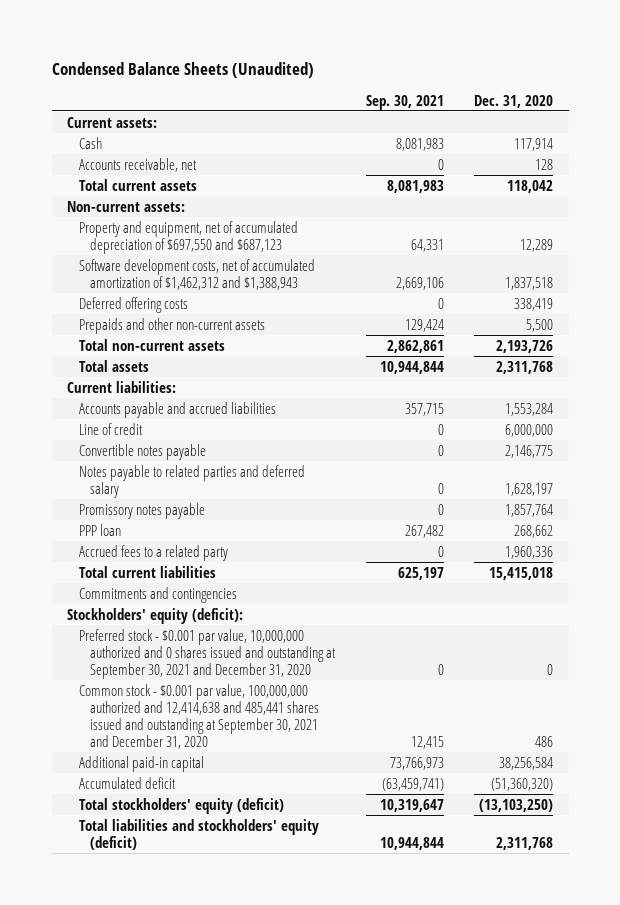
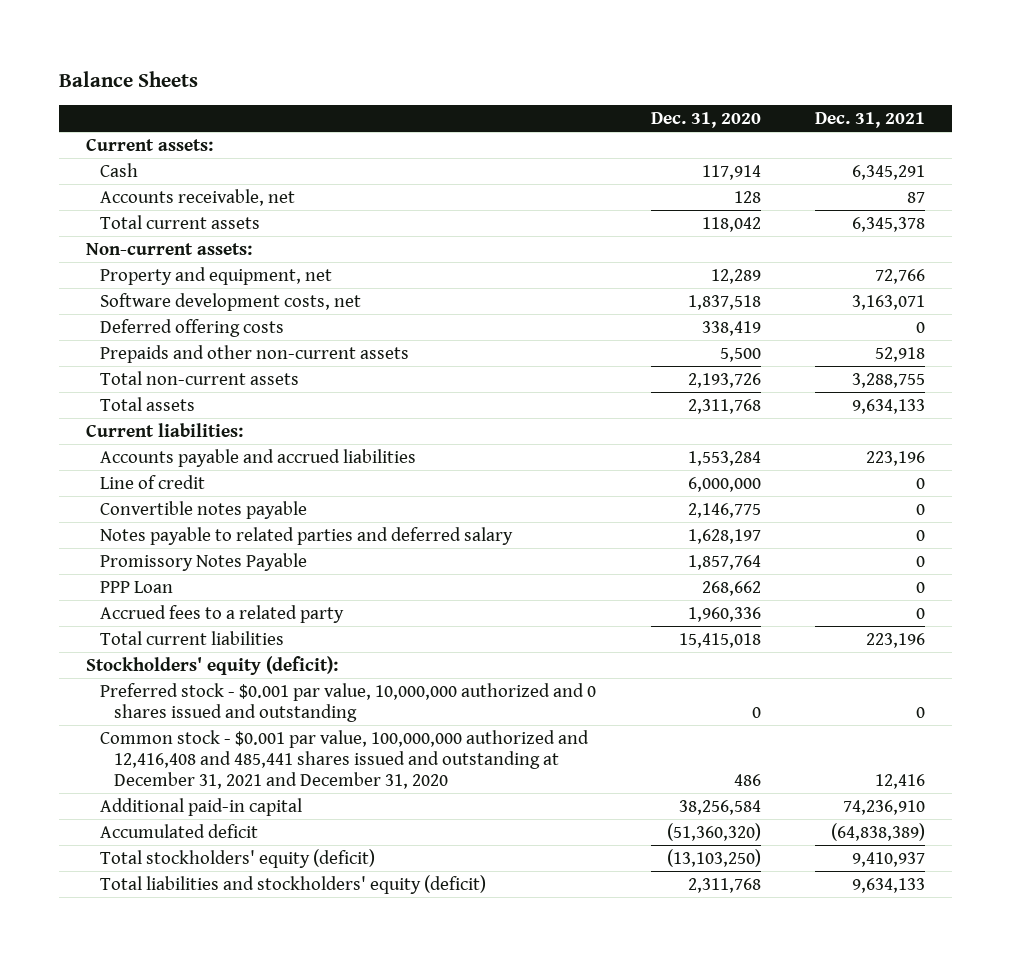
- Condensed Balance Sheets (Unaudited)
+ Balance Sheets
- | Sep. 30, 2021 | Dec. 31, 2020
+ | Dec. 31, 2020 | Dec. 31, 2021
- Property and equipment, net of accumulated depreciation of $697,550 and $687,123 | 64,331 | 12,289
- Software development costs, net of accumulated amortization of $1,462,312 and $1,388,943 | 2,669,106 | 1,837,518
+ Property and equipment, net | 12,289 | 72,766
+ Software development costs, net | 1,837,518 | 3,163,071
- Promissory notes payable | 0 | 1,857,764
- PPP loan | 267,482 | 268,662
+ Promissory Notes Payable | 1,857,764 | 0
+ PPP Loan | 268,662 | 0
- Commitments and contingencies
- Preferred stock - $0.001 par value, 10,000,000 authorized and 0 shares issued and outstanding at September 30, 2021 and December 31, 2020 | 0 | 0
- Common stock - $0.001 par value, 100,000,000 authorized and 12,414,638 and 485,441 shares issued and outstanding at September 30, 2021 and December 31, 2020 | 12,415 | 486
+ Preferred stock - $0.001 par value, 10,000,000 authorized and 0 shares issued and outstanding | 0 | 0
+ Common stock - $0.001 par value, 100,000,000 authorized and 12,416,408 and 485,441 shares issued and outstanding at December 31, 2021 and December 31, 2020 | 486 | 12,416

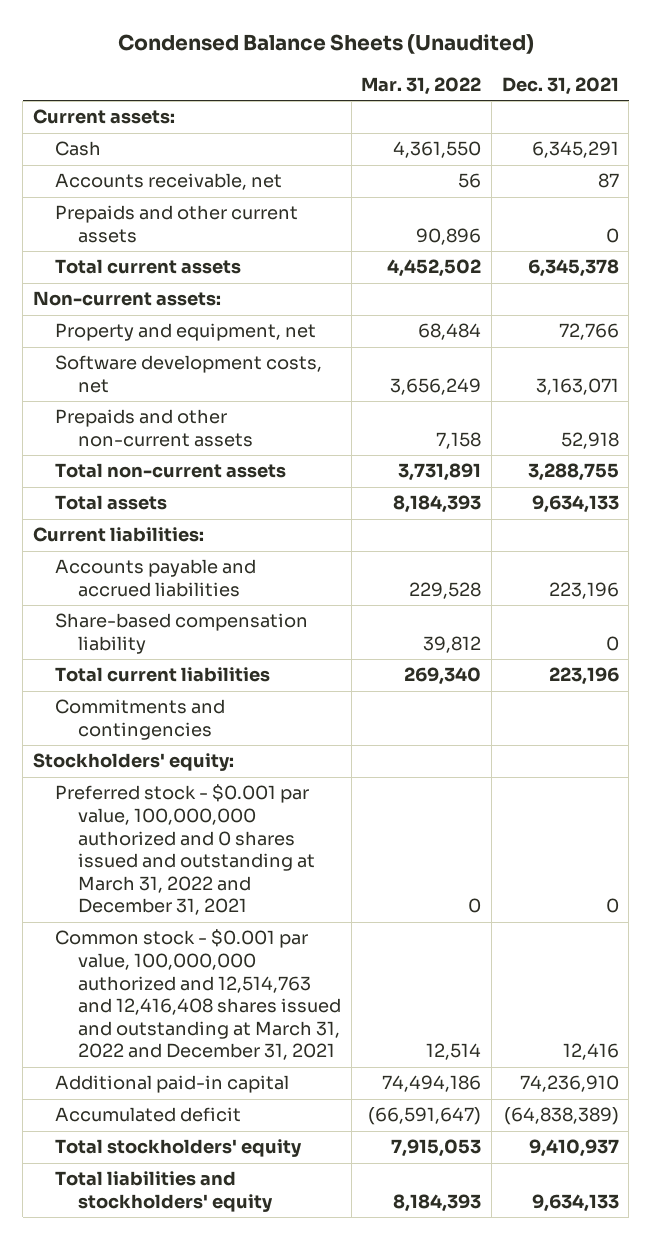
- Balance Sheets
+ Condensed Balance Sheets (Unaudited)
- | Dec. 31, 2020 | Dec. 31, 2021
+ | Mar. 31, 2022 | Dec. 31, 2021
+ Prepaids and other current assets | 90,896 | 0
- Deferred offering costs | 338,419 | 0
- Line of credit | 6,000,000 | 0
- Convertible notes payable | 2,146,775 | 0
- Notes payable to related parties and deferred salary | 1,628,197 | 0
- Promissory Notes Payable | 1,857,764 | 0
- PPP Loan | 268,662 | 0
- Accrued fees to a related party | 1,960,336 | 0
+ Share-based compensation liability | 39,812 | 0
- Stockholders' equity (deficit):
- Preferred stock - $0.001 par value, 10,000,000 authorized and 0 shares issued and outstanding | 0 | 0
- Common stock - $0.001 par value, 100,000,000 authorized and 12,416,408 and 485,441 shares issued and outstanding at December 31, 2021 and December 31, 2020 | 486 | 12,416
+ Commitments and contingencies
+ Stockholders' equity:
+ Preferred stock - $0.001 par value, 100,000,000 authorized and 0 shares issued and outstanding at March 31, 2022 and December 31, 2021 | 0 | 0
+ Common stock - $0.001 par value, 100,000,000 authorized and 12,514,763 and 12,416,408 shares issued and outstanding at March 31, 2022 and December 31, 2021 | 12,514 | 12,416
- Total stockholders' equity (deficit) | (13,103,250) | 9,410,937
- Total liabilities and stockholders' equity (deficit) | 2,311,768 | 9,634,133
+ Total stockholders' equity | 7,915,053 | 9,410,937
+ Total liabilities and stockholders' equity | 8,184,393 | 9,634,133

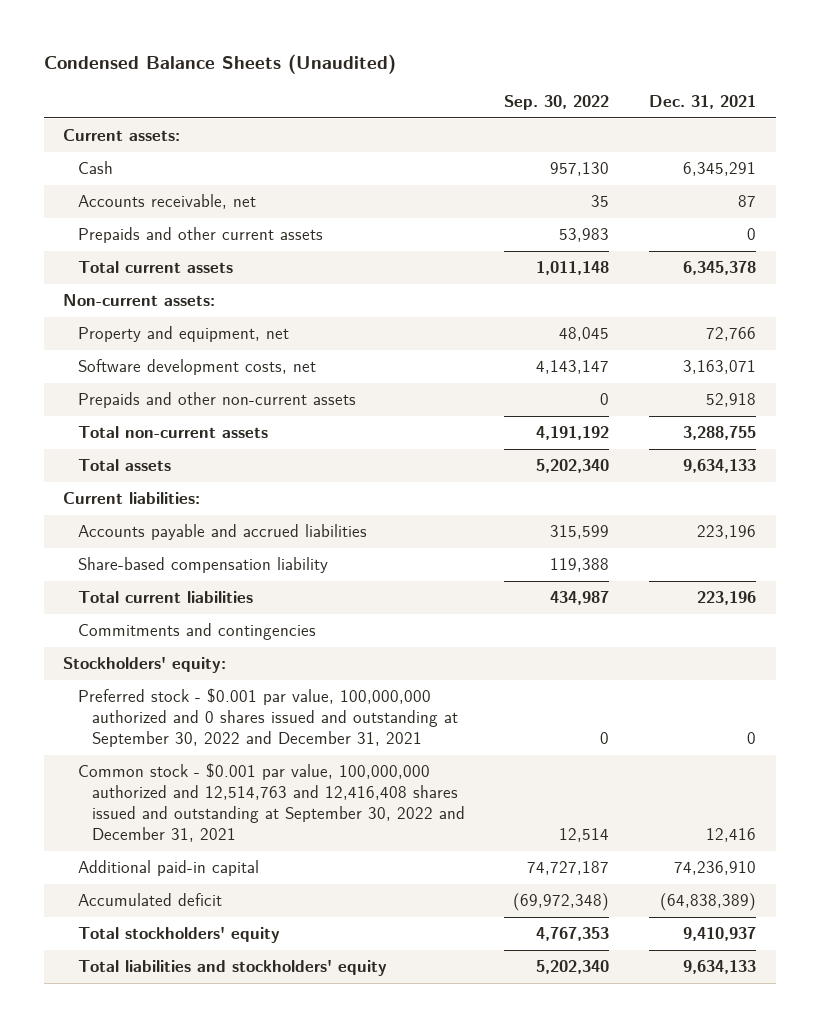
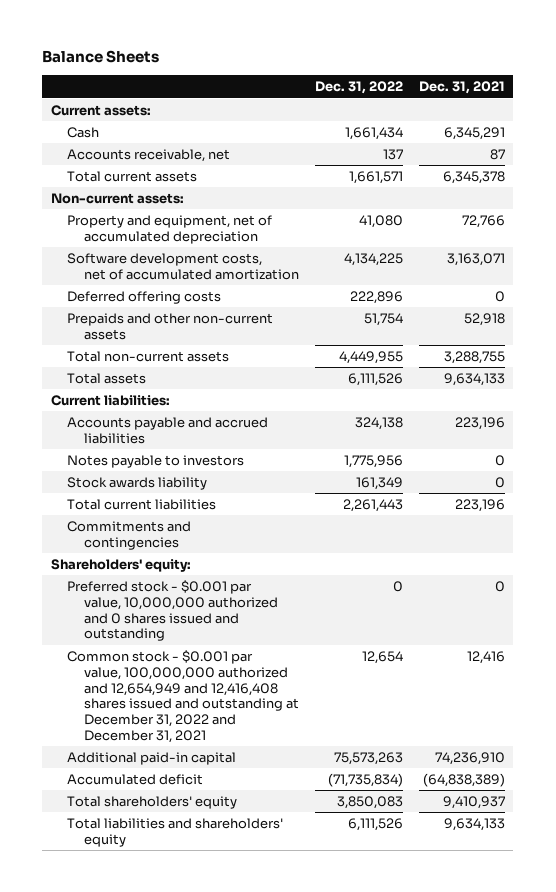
- Condensed Balance Sheets (Unaudited)
+ Balance Sheets
- | Sep. 30, 2022 | Dec. 31, 2021
+ | Dec. 31, 2022 | Dec. 31, 2021
- Prepaids and other current assets | 53,983 | 0
- Property and equipment, net | 48,045 | 72,766
- Software development costs, net | 4,143,147 | 3,163,071
+ Property and equipment, net of accumulated depreciation | 41,080 | 72,766
+ Software development costs, net of accumulated amortization | 4,134,225 | 3,163,071
+ Deferred offering costs | 222,896 | 0
- Share-based compensation liability | 119,388 |
+ Notes payable to investors | 1,775,956 | 0
+ Stock awards liability | 161,349 | 0
- Stockholders' equity:
- Preferred stock - $0.001 par value, 100,000,000 authorized and 0 shares issued and outstanding at September 30, 2022 and December 31, 2021 | 0 | 0
- Common stock - $0.001 par value, 100,000,000 authorized and 12,514,763 and 12,416,408 shares issued and outstanding at September 30, 2022 and December 31, 2021 | 12,514 | 12,416
+ Shareholders' equity:
+ Preferred stock - $0.001 par value, 10,000,000 authorized and 0 shares issued and outstanding | 0 | 0
+ Common stock - $0.001 par value, 100,000,000 authorized and 12,654,949 and 12,416,408 shares issued and outstanding at December 31, 2022 and December 31, 2021 | 12,654 | 12,416
- Total stockholders' equity | 4,767,353 | 9,410,937
- Total liabilities and stockholders' equity | 5,202,340 | 9,634,133
+ Total shareholders' equity | 3,850,083 | 9,410,937
+ Total liabilities and shareholders' equity | 6,111,526 | 9,634,133

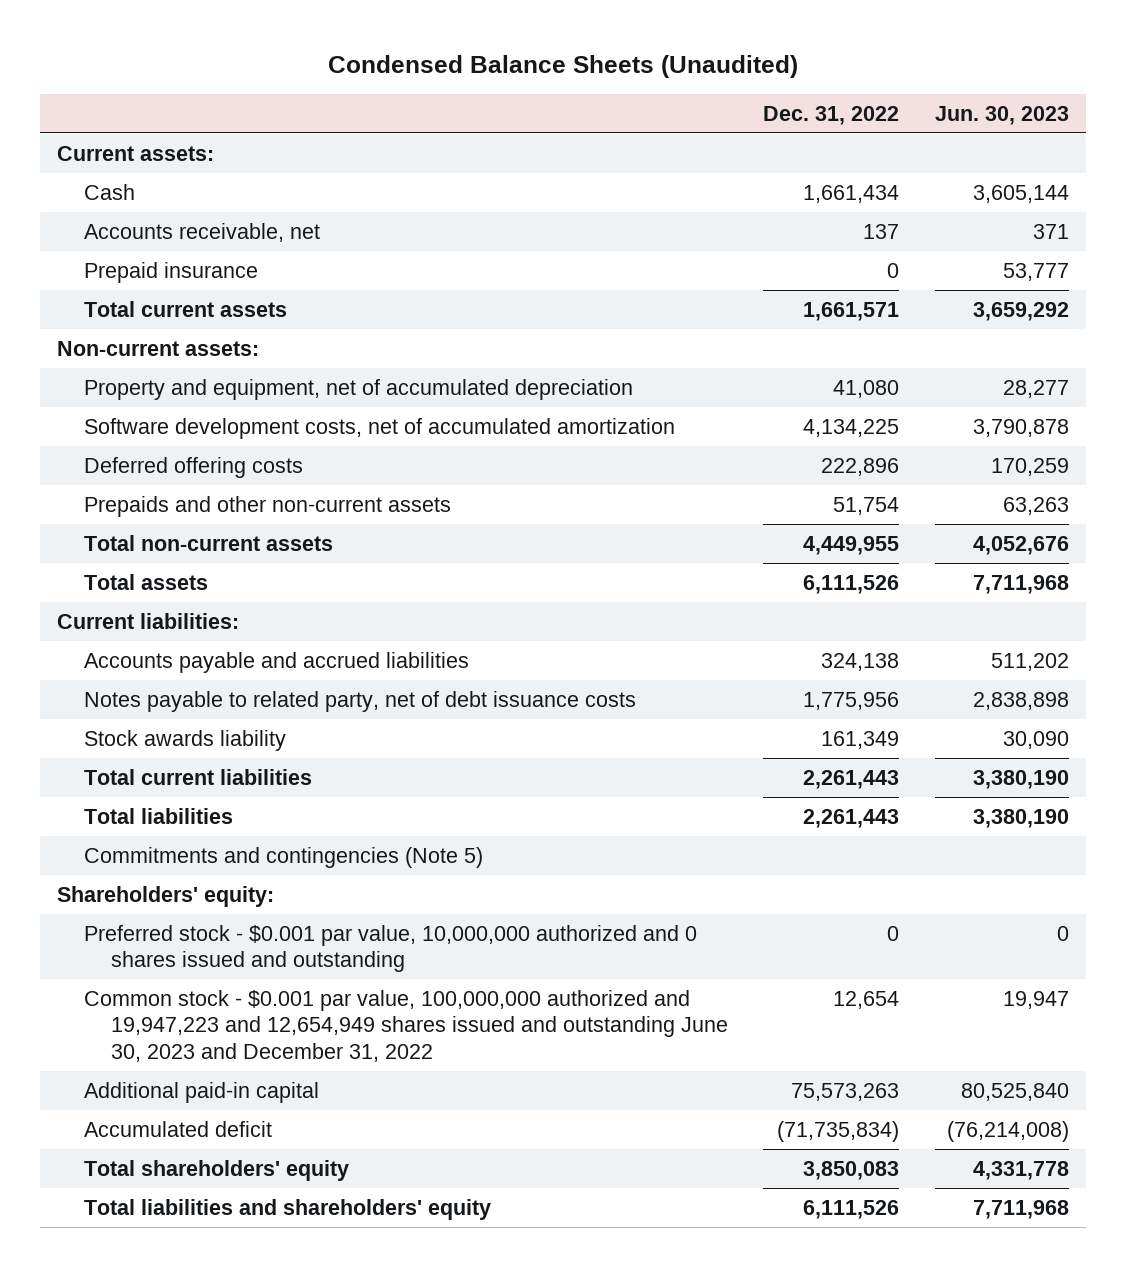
- Balance Sheets
+ Condensed Balance Sheets (Unaudited)
- | Dec. 31, 2022 | Dec. 31, 2021
+ | Dec. 31, 2022 | Jun. 30, 2023
+ Prepaid insurance | 0 | 53,777
- Notes payable to investors | 1,775,956 | 0
+ Notes payable to related party, net of debt issuance costs | 1,775,956 | 2,838,898
- Commitments and contingencies
+ Total liabilities | 2,261,443 | 3,380,190
+ Commitments and contingencies (Note 5)
- Common stock - $0.001 par value, 100,000,000 authorized and 12,654,949 and 12,416,408 shares issued and outstanding at December 31, 2022 and December 31, 2021 | 12,654 | 12,416
+ Common stock - $0.001 par value, 100,000,000 authorized and 19,947,223 and 12,654,949 shares issued and outstanding June 30, 2023 and December 31, 2022 | 12,654 | 19,947

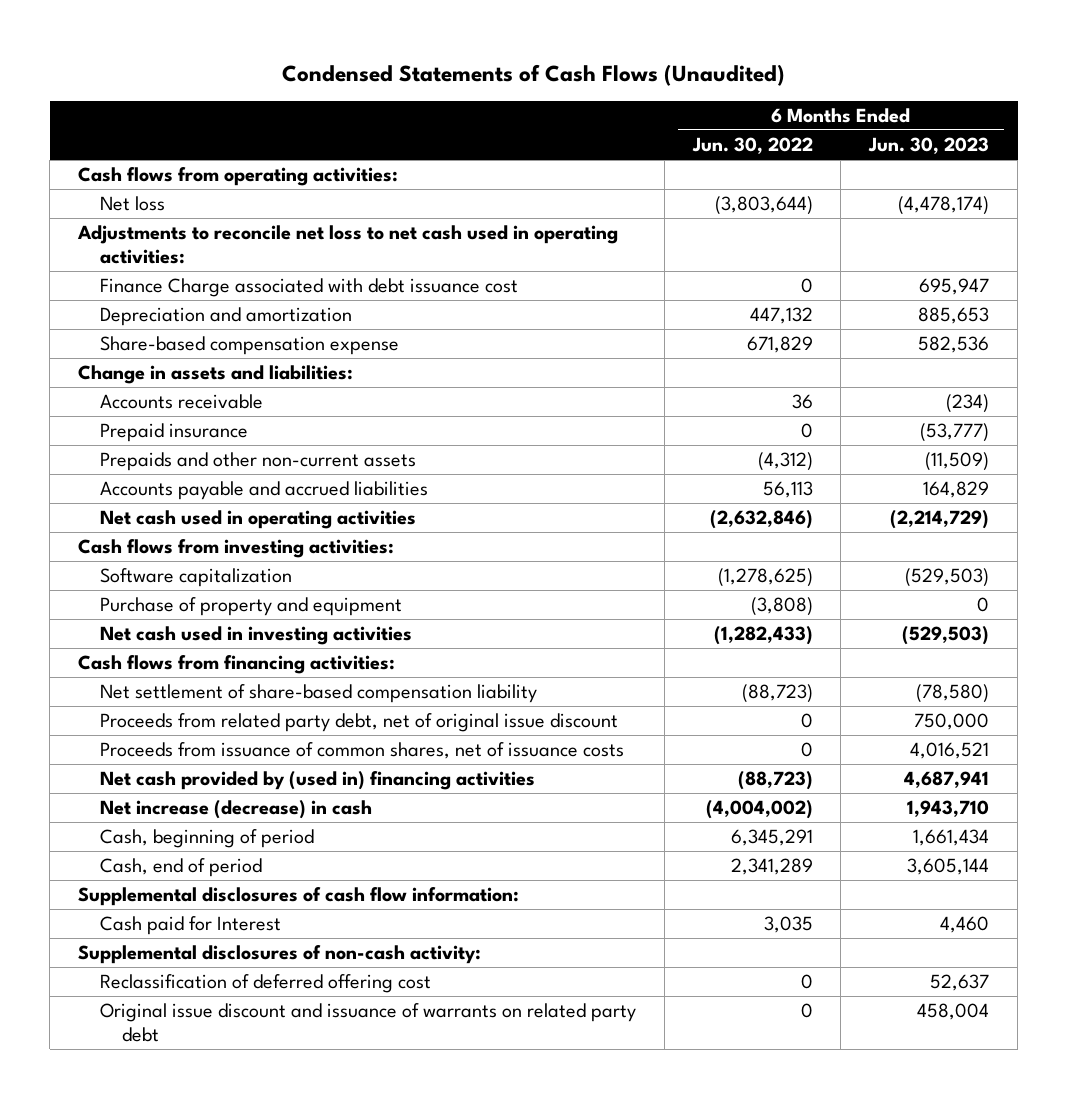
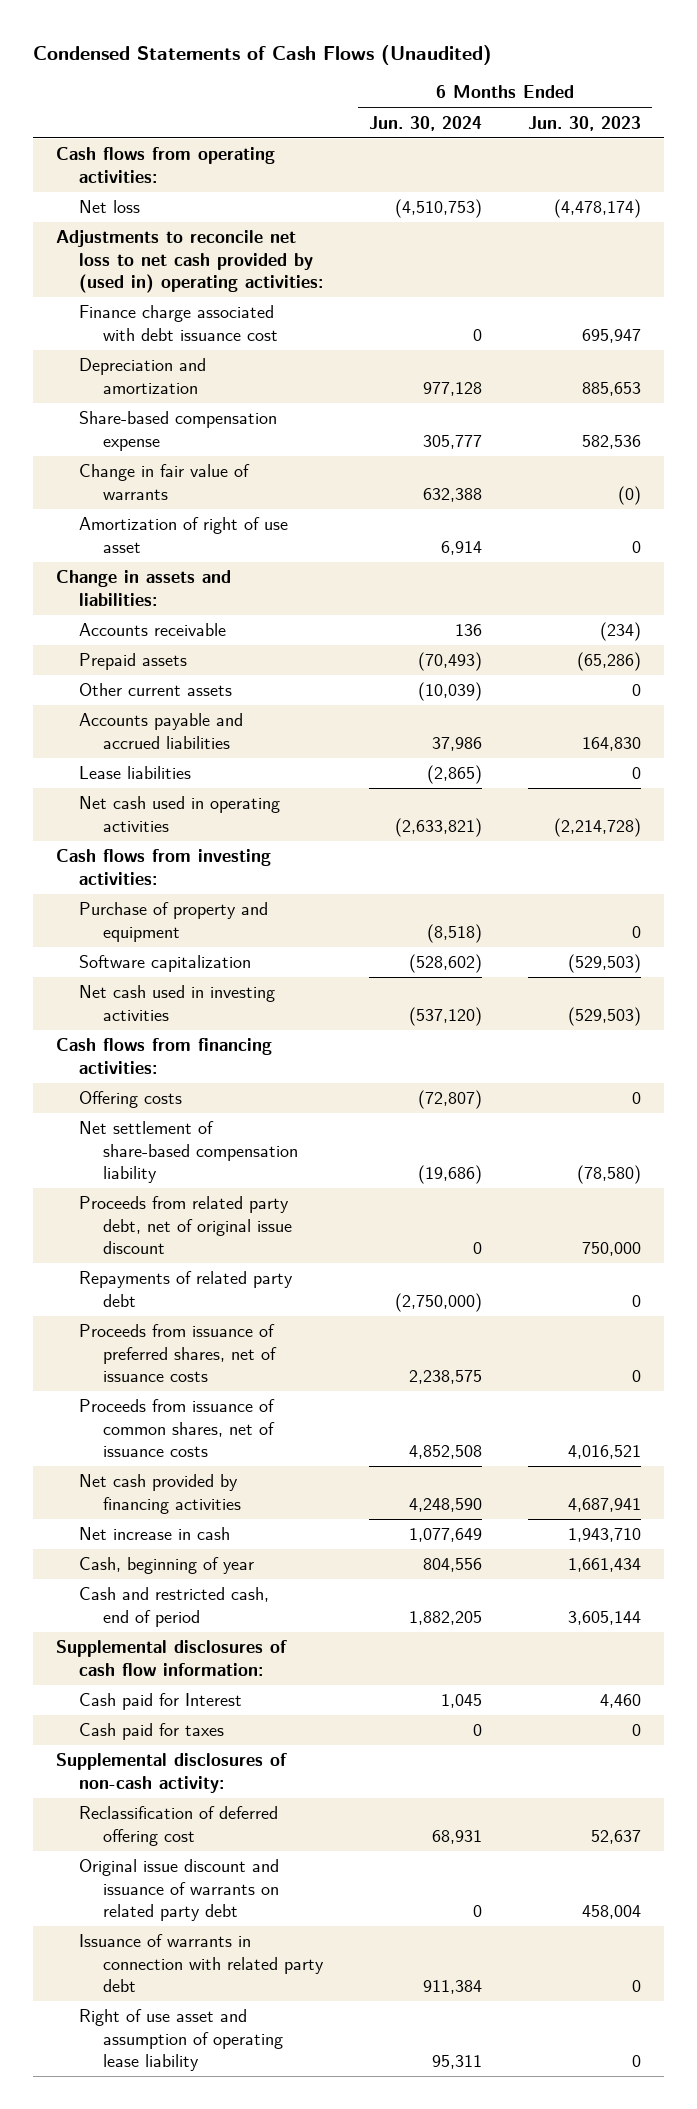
- | 6 Months Ended Jun. 30, 2022 | 6 Months Ended Jun. 30, 2023
+ | 6 Months Ended Jun. 30, 2024 | 6 Months Ended Jun. 30, 2023
- Adjustments to reconcile net loss to net cash used in operating activities:
- Finance Charge associated with debt issuance cost | 0 | 695,947
+ Adjustments to reconcile net loss to net cash provided by (used in) operating activities:
+ Finance charge associated with debt issuance cost | 0 | 695,947
+ Change in fair value of warrants | 632,388 | (0)
+ Amortization of right of use asset | 6,914 | 0
- Prepaid insurance | 0 | (53,777)
- Prepaids and other non-current assets | (4,312) | (11,509)
- Accounts payable and accrued liabilities | 56,113 | 164,829
- Net cash used in operating activities | (2,632,846) | (2,214,729)
+ Prepaid assets | (70,493) | (65,286)
+ Other current assets | (10,039) | 0
+ Accounts payable and accrued liabilities | 37,986 | 164,830
+ Lease liabilities | (2,865) | 0
+ Net cash used in operating activities | (2,633,821) | (2,214,728)
moved down: Software capitalization | (528,602) | (529,503)
+ Offering costs | (72,807) | 0
+ Repayments of related party debt | (2,750,000) | 0
+ Proceeds from issuance of preferred shares, net of issuance costs | 2,238,575 | 0
- Net cash provided by (used in) financing activities | (88,723) | 4,687,941
- Net increase (decrease) in cash | (4,004,002) | 1,943,710
- Cash, beginning of period | 6,345,291 | 1,661,434
- Cash, end of period | 2,341,289 | 3,605,144
+ Net cash provided by financing activities | 4,248,590 | 4,687,941
+ Net increase in cash | 1,077,649 | 1,943,710
+ Cash, beginning of year | 804,556 | 1,661,434
+ Cash and restricted cash, end of period | 1,882,205 | 3,605,144
+ Cash paid for taxes | 0 | 0
+ Issuance of warrants in connection with related party debt | 911,384 | 0
+ Right of use asset and assumption of operating lease liability | 95,311 | 0

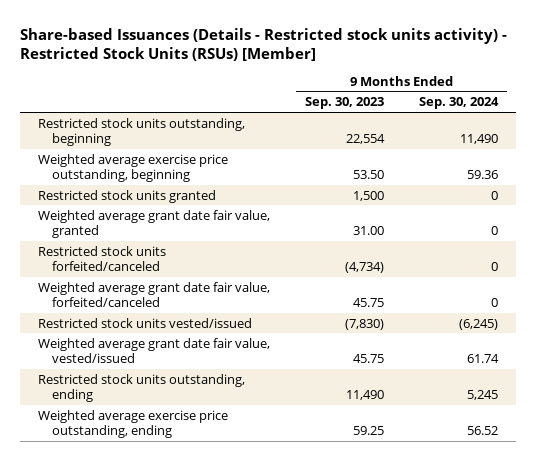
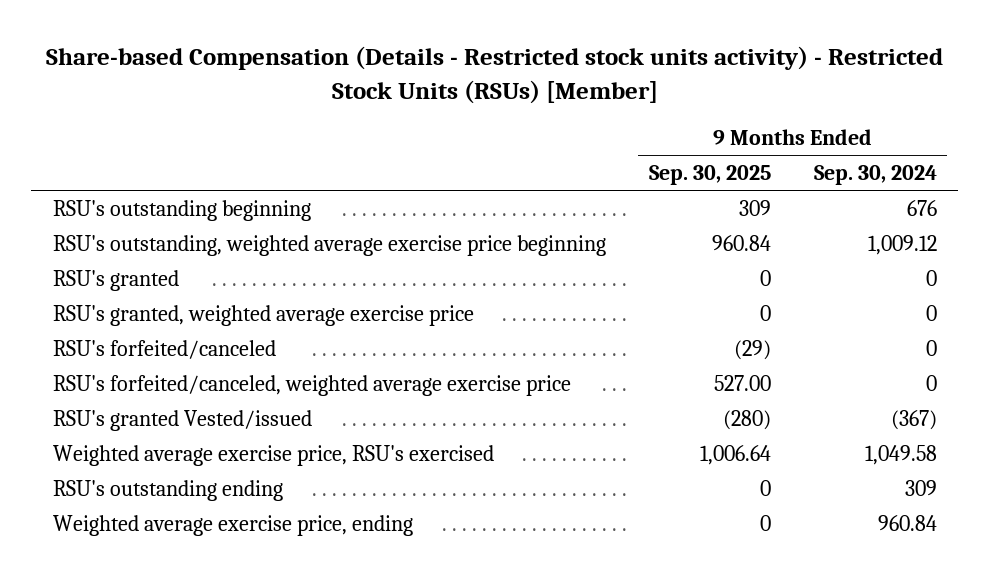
- Share-based Issuances (Details - Restricted stock units activity) - Restricted Stock Units (RSUs) [Member]
+ Share-based Compensation (Details - Restricted stock units activity) - Restricted Stock Units (RSUs) [Member]
- | 9 Months Ended Sep. 30, 2023 | 9 Months Ended Sep. 30, 2024
+ | 9 Months Ended Sep. 30, 2025 | 9 Months Ended Sep. 30, 2024
- Restricted stock units outstanding, beginning | 22,554 | 11,490
- Weighted average exercise price outstanding, beginning | 53.50 | 59.36
- Restricted stock units granted | 1,500 | 0
- Weighted average grant date fair value, granted | 31.00 | 0
- Restricted stock units forfeited/canceled | (4,734) | 0
- Weighted average grant date fair value, forfeited/canceled | 45.75 | 0
- Restricted stock units vested/issued | (7,830) | (6,245)
- Weighted average grant date fair value, vested/issued | 45.75 | 61.74
- Restricted stock units outstanding, ending | 11,490 | 5,245
- Weighted average exercise price outstanding, ending | 59.25 | 56.52
+ RSU's outstanding beginning | 309 | 676
+ RSU's outstanding, weighted average exercise price beginning | 960.84 | 1,009.12
+ RSU's granted | 0 | 0
+ RSU's granted, weighted average exercise price | 0 | 0
+ RSU's forfeited/canceled | (29) | 0
+ RSU's forfeited/canceled, weighted average exercise price | 527.00 | 0
+ RSU's granted Vested/issued | (280) | (367)
+ Weighted average exercise price, RSU's exercised | 1,006.64 | 1,049.58
+ RSU's outstanding ending | 0 | 309
+ Weighted average exercise price, ending | 0 | 960.84

